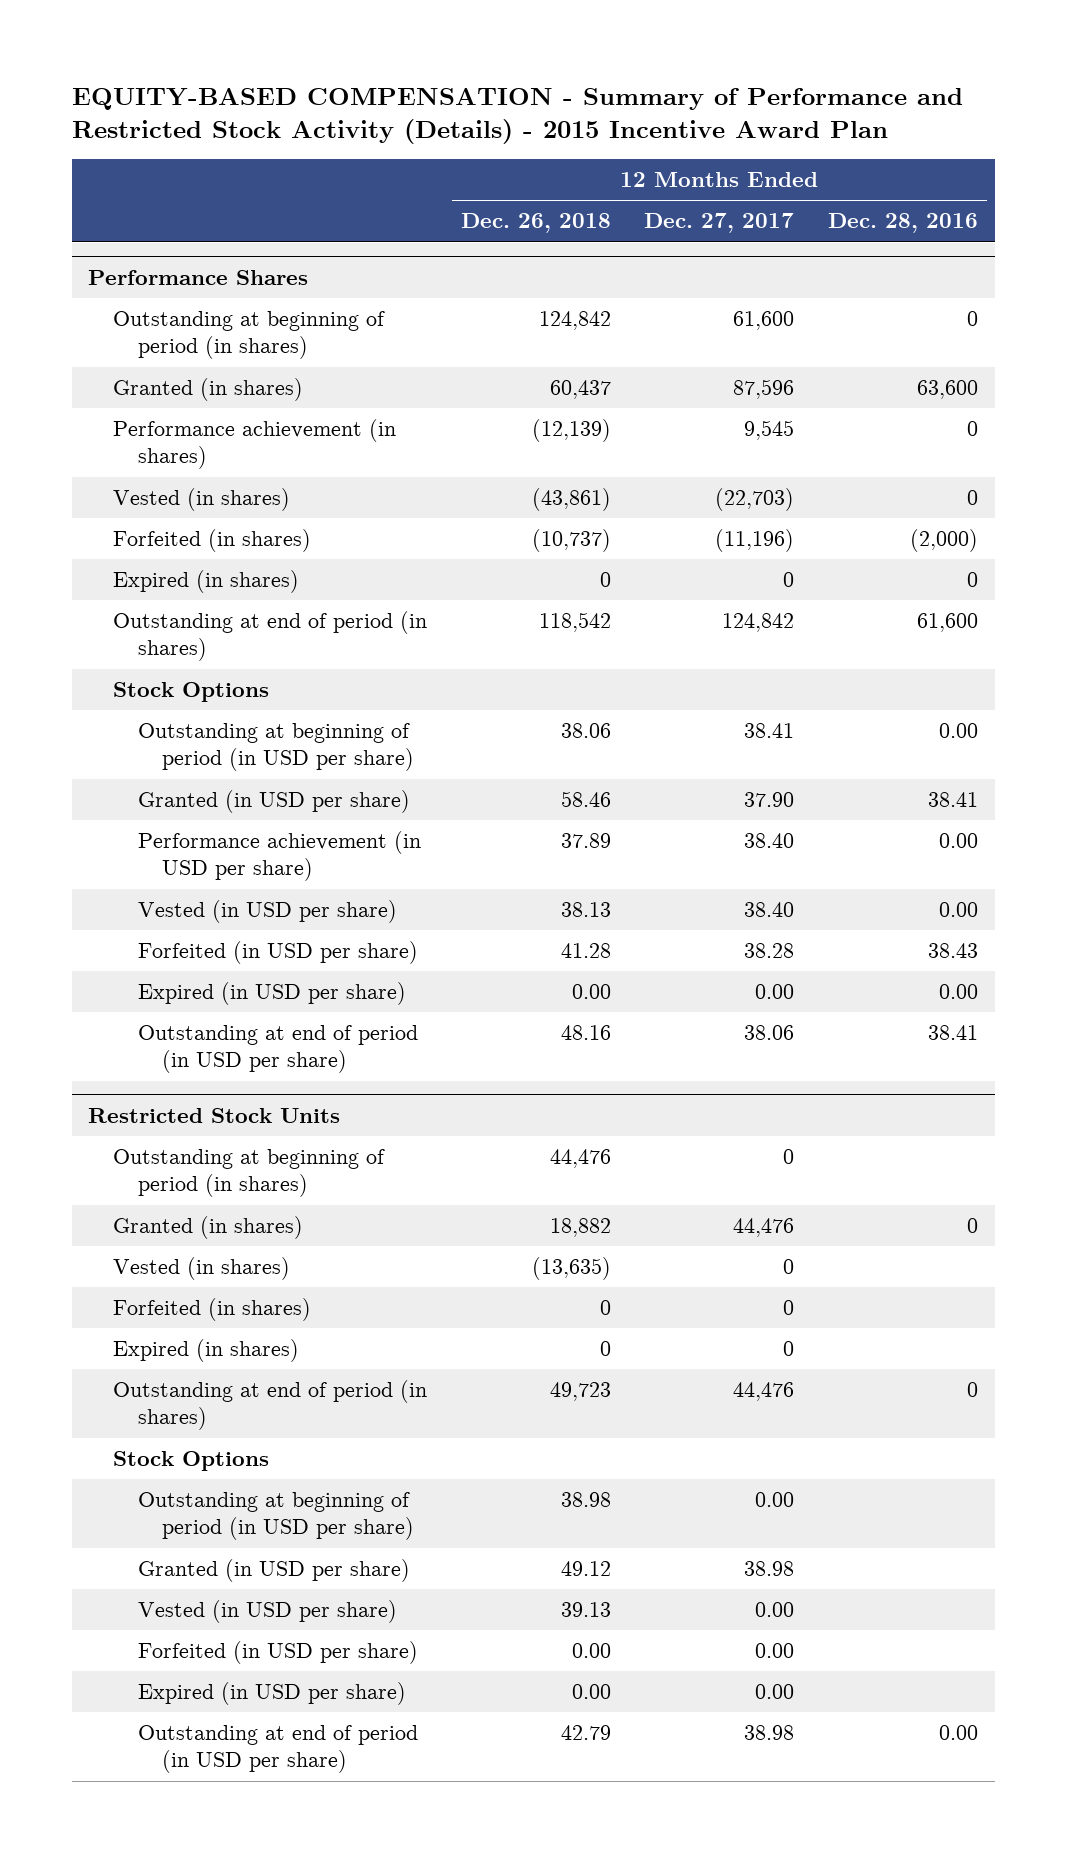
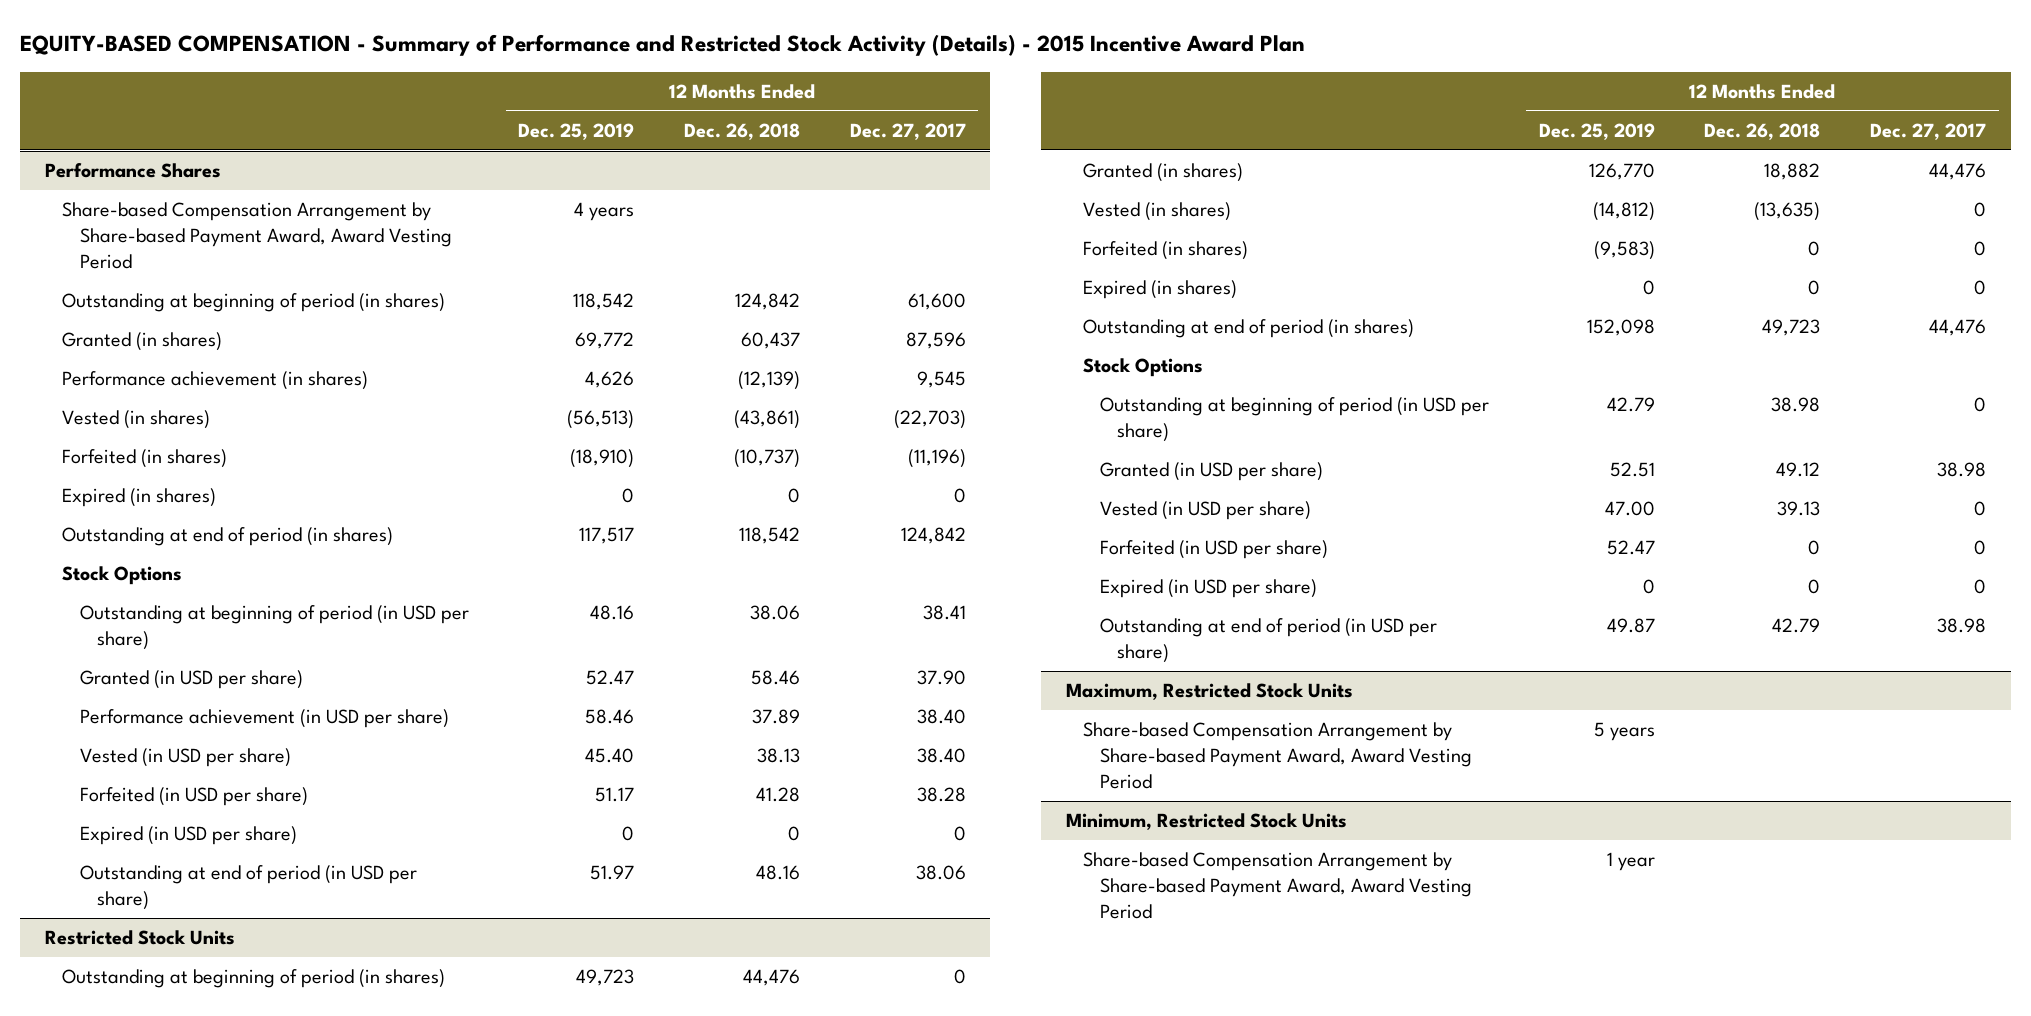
- | 12 Months Ended Dec. 26, 2018 | 12 Months Ended Dec. 27, 2017 | 12 Months Ended Dec. 28, 2016
+ | 12 Months Ended Dec. 25, 2019 | 12 Months Ended Dec. 26, 2018 | 12 Months Ended Dec. 27, 2017
@ Performance Shares
+ Share-based Compensation Arrangement by Share-based Payment Award, Award Vesting Period | 4 years | |
- Expired (in USD per share) | 0.00 | 0.00 | 0.00
+ Expired (in USD per share) | 0 | 0 | 0
@ Restricted Stock Units
- Outstanding at beginning of period (in USD per share) | 38.98 | 0.00 |
+ Outstanding at beginning of period (in USD per share) | 42.79 | 38.98 | 0
- Vested (in USD per share) | 39.13 | 0.00 |
- Forfeited (in USD per share) | 0.00 | 0.00 |
- Expired (in USD per share) | 0.00 | 0.00 |
+ Vested (in USD per share) | 47.00 | 39.13 | 0
+ Forfeited (in USD per share) | 52.47 | 0 | 0
+ Expired (in USD per share) | 0 | 0 | 0
+ Maximum, Restricted Stock Units
+ Share-based Compensation Arrangement by Share-based Payment Award, Award Vesting Period | 5 years | |
+ Minimum, Restricted Stock Units
+ Share-based Compensation Arrangement by Share-based Payment Award, Award Vesting Period | 1 year | |

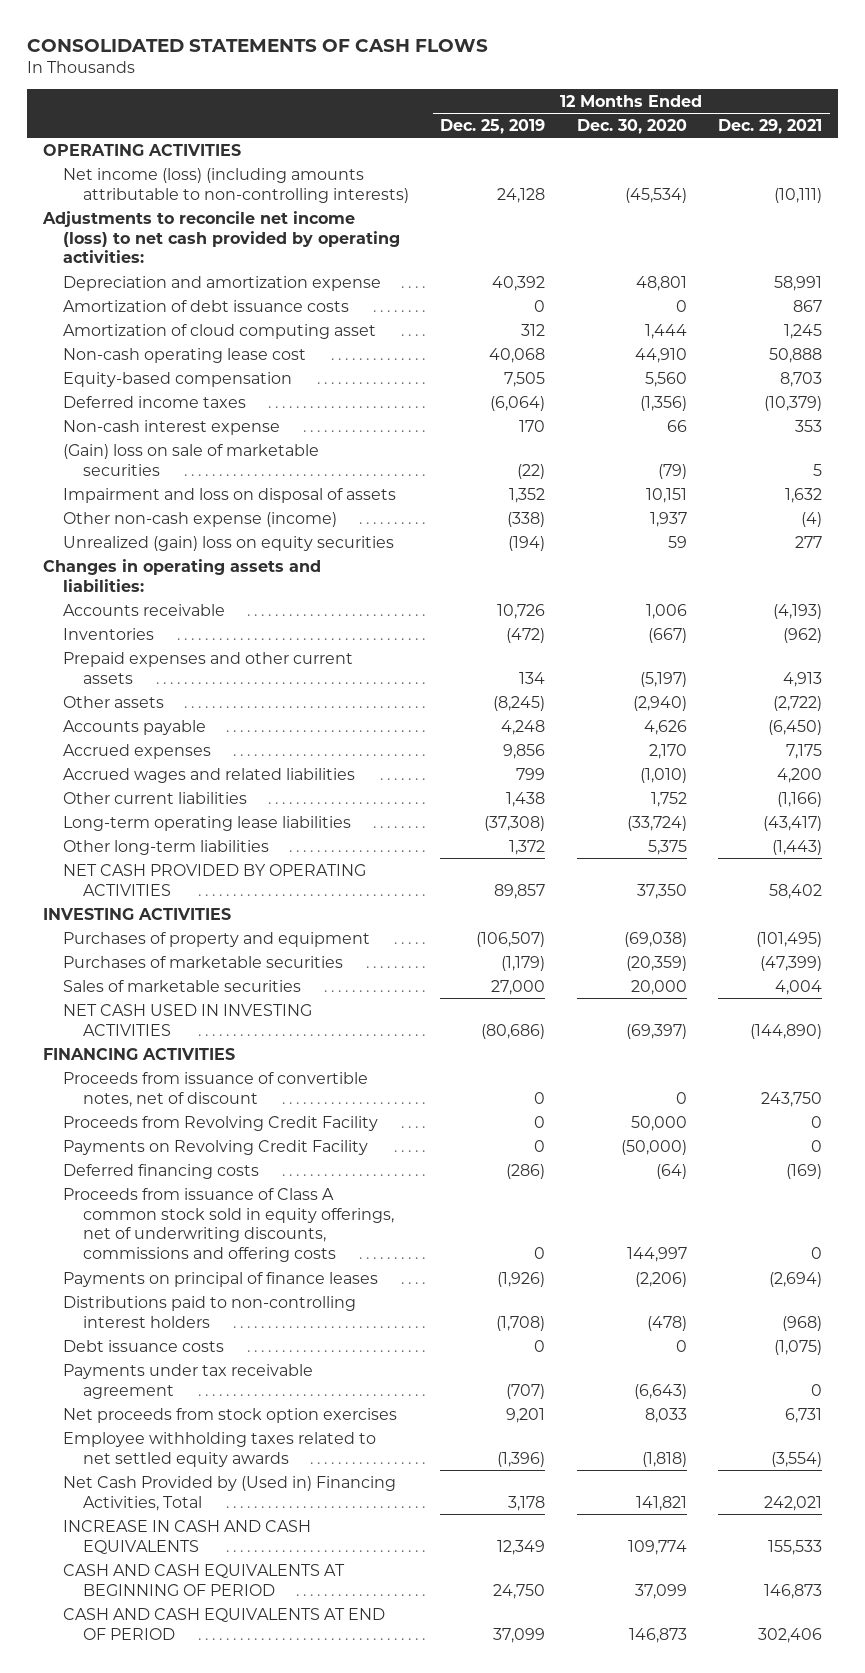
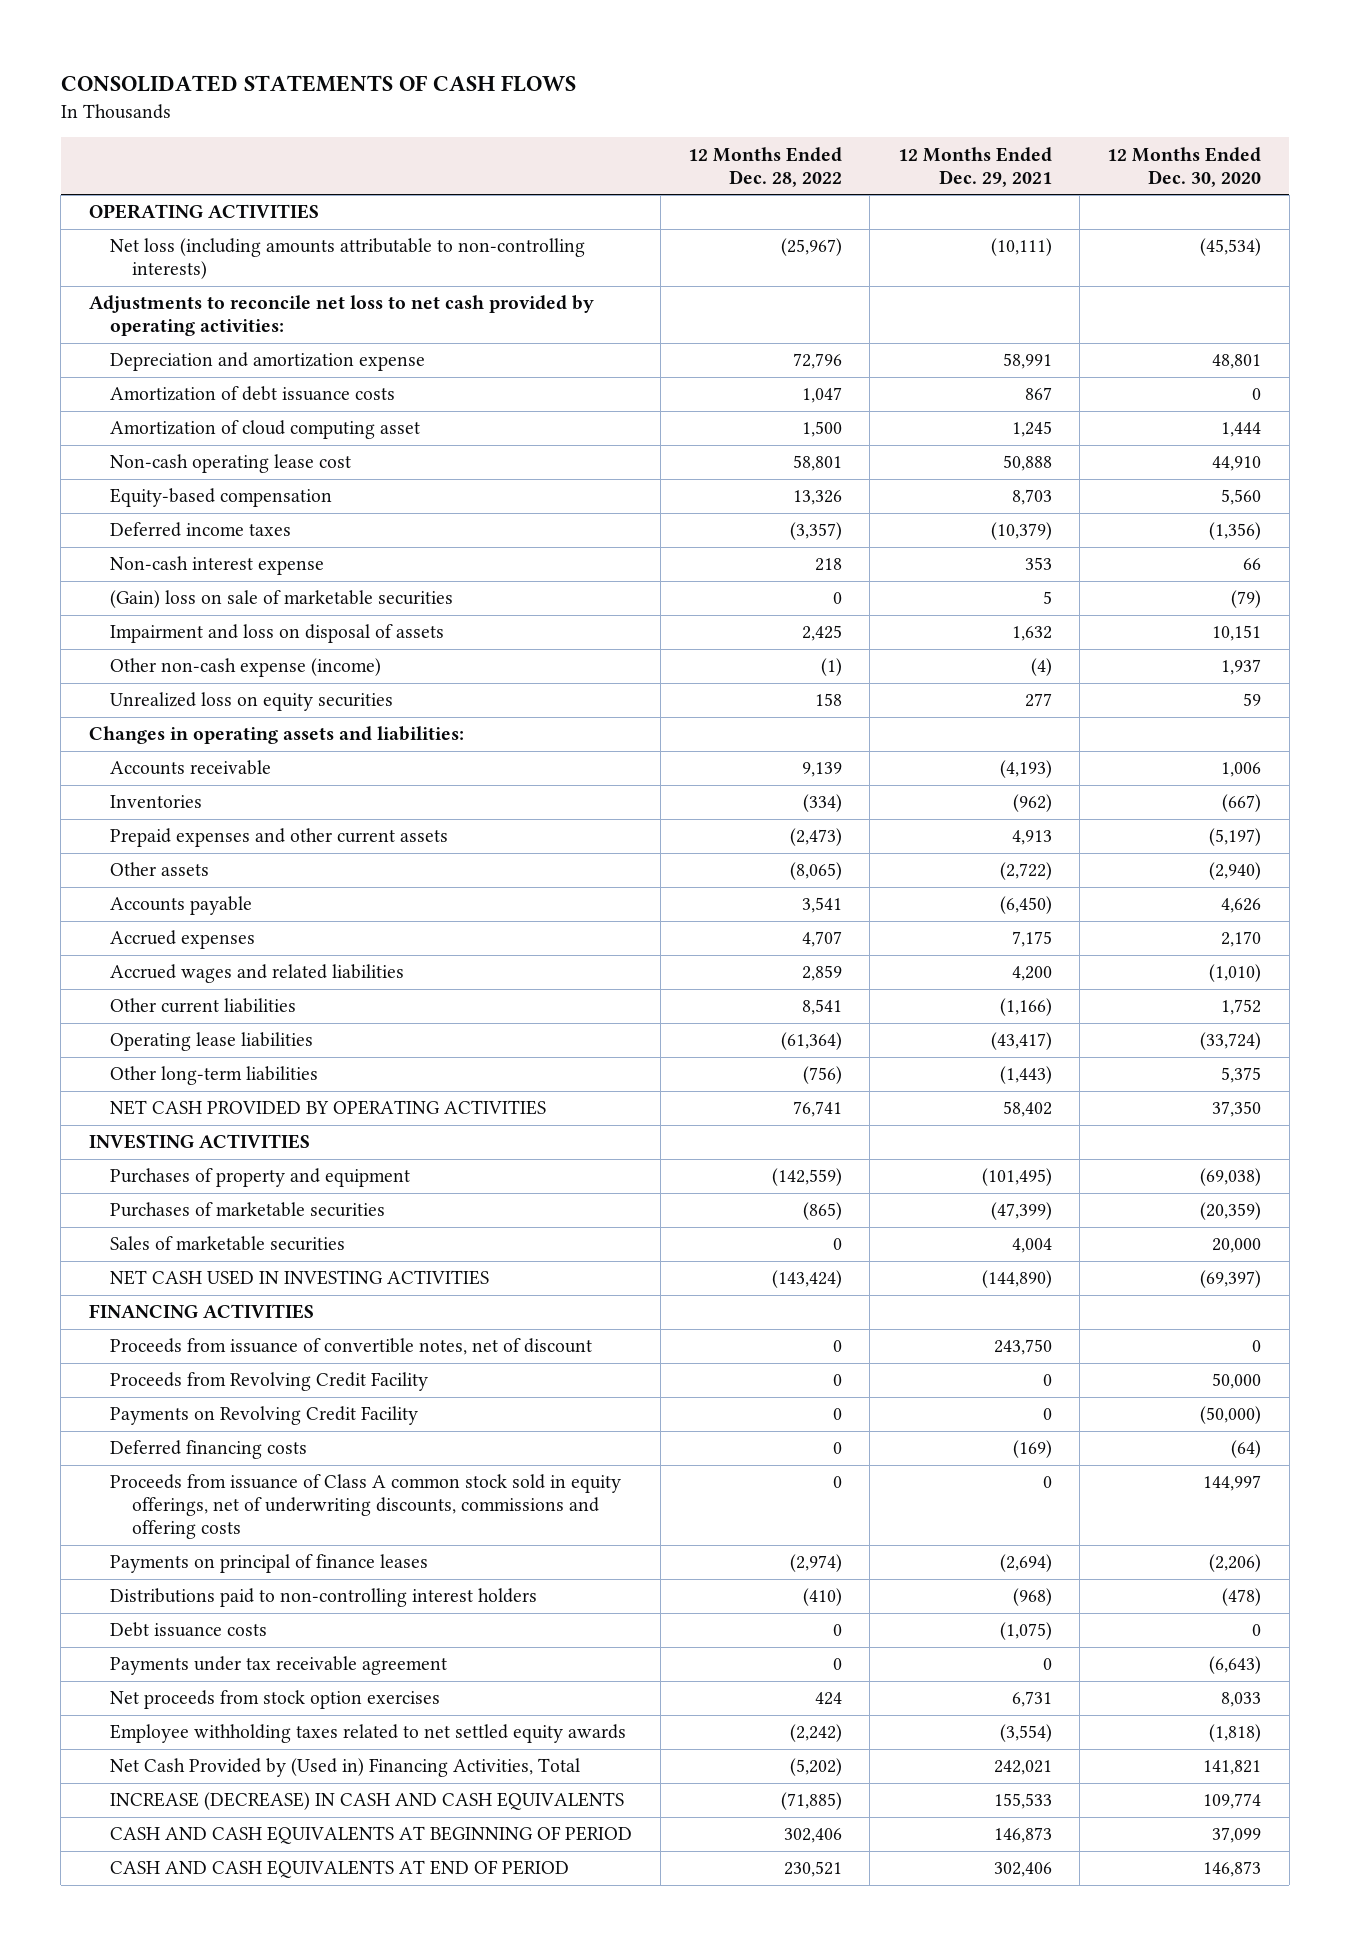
- | 12 Months Ended Dec. 25, 2019 | 12 Months Ended Dec. 30, 2020 | 12 Months Ended Dec. 29, 2021
+ | 12 Months Ended Dec. 28, 2022 | 12 Months Ended Dec. 29, 2021 | 12 Months Ended Dec. 30, 2020
- Net income (loss) (including amounts attributable to non-controlling interests) | 24,128 | (45,534) | (10,111)
- Adjustments to reconcile net income (loss) to net cash provided by operating activities:
+ Net loss (including amounts attributable to non-controlling interests) | (25,967) | (10,111) | (45,534)
+ Adjustments to reconcile net loss to net cash provided by operating activities:
- Unrealized (gain) loss on equity securities | (194) | 59 | 277
+ Unrealized loss on equity securities | 158 | 277 | 59
- Long-term operating lease liabilities | (37,308) | (33,724) | (43,417)
+ Operating lease liabilities | (61,364) | (43,417) | (33,724)
- INCREASE IN CASH AND CASH EQUIVALENTS | 12,349 | 109,774 | 155,533
+ INCREASE (DECREASE) IN CASH AND CASH EQUIVALENTS | (71,885) | 155,533 | 109,774

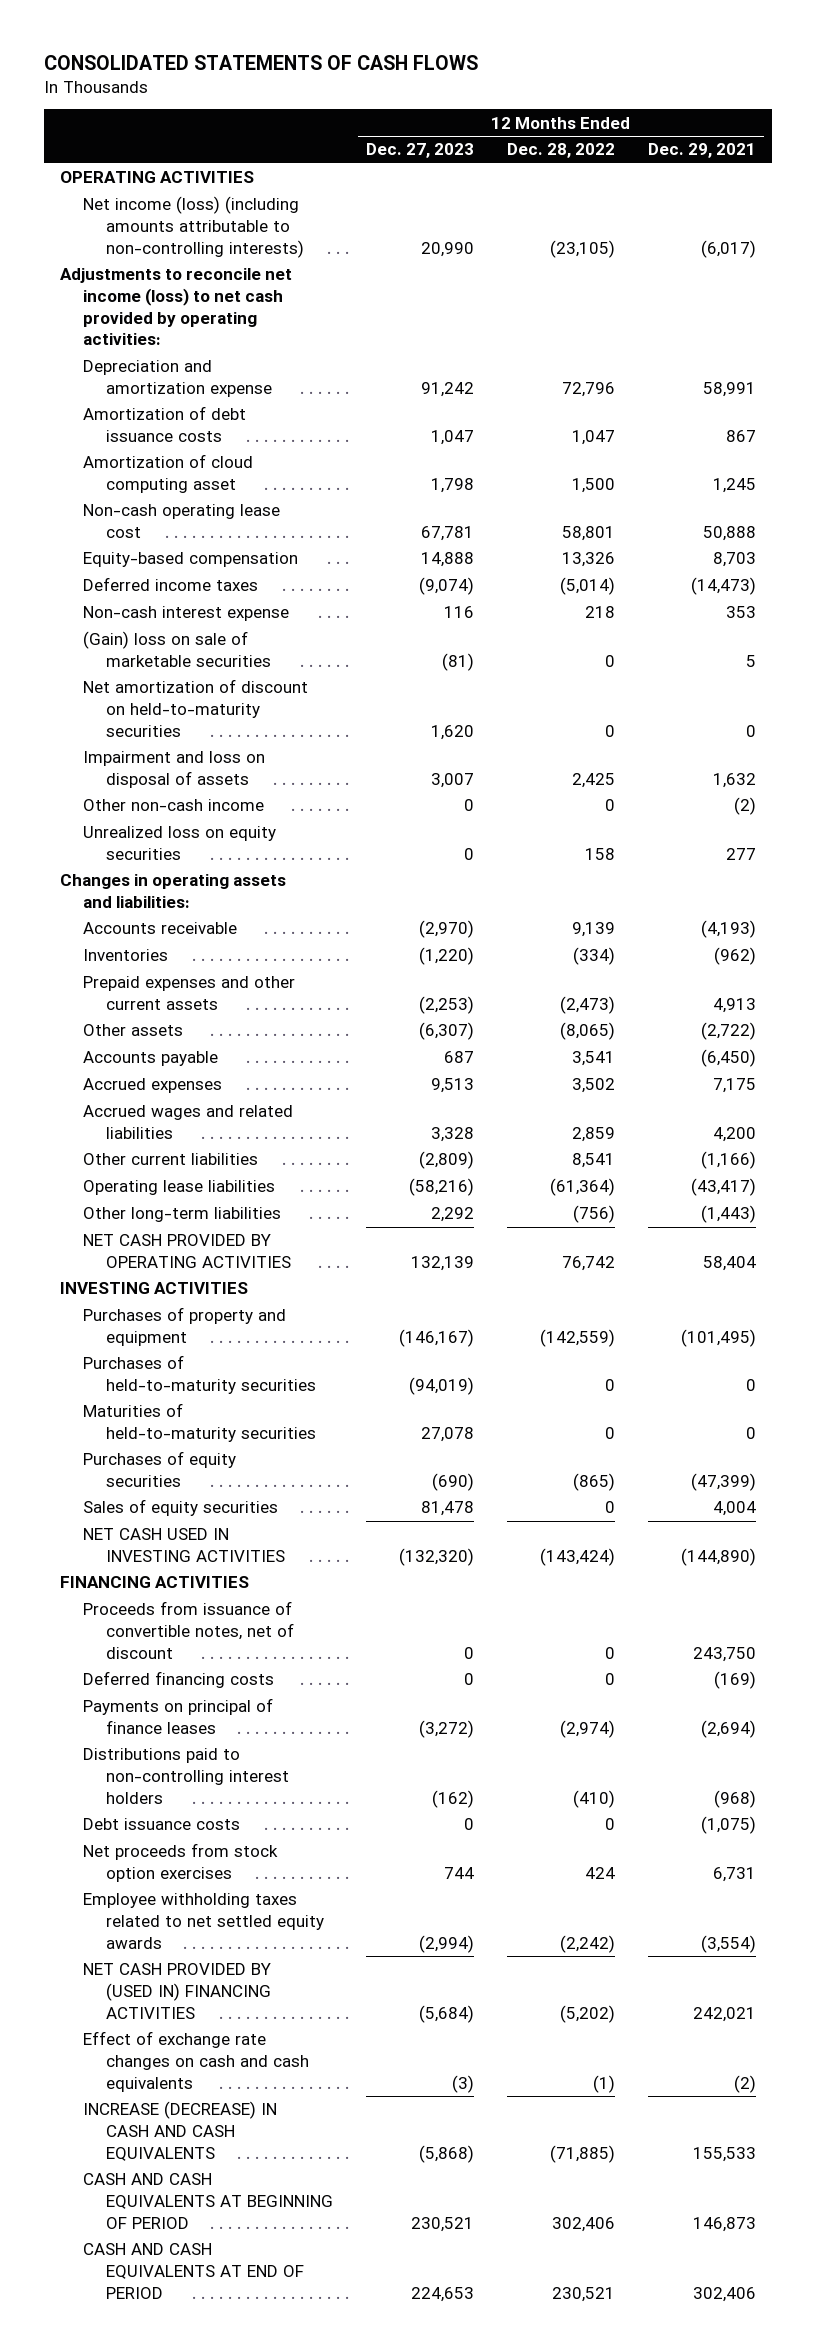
- | 12 Months Ended Dec. 28, 2022 | 12 Months Ended Dec. 29, 2021 | 12 Months Ended Dec. 30, 2020
+ | 12 Months Ended Dec. 27, 2023 | 12 Months Ended Dec. 28, 2022 | 12 Months Ended Dec. 29, 2021
- Net loss (including amounts attributable to non-controlling interests) | (25,967) | (10,111) | (45,534)
- Adjustments to reconcile net loss to net cash provided by operating activities:
+ Net income (loss) (including amounts attributable to non-controlling interests) | 20,990 | (23,105) | (6,017)
+ Adjustments to reconcile net income (loss) to net cash provided by operating activities:
- Deferred income taxes | (3,357) | (10,379) | (1,356)
+ Deferred income taxes | (9,074) | (5,014) | (14,473)
+ Net amortization of discount on held-to-maturity securities | 1,620 | 0 | 0
- Other non-cash expense (income) | (1) | (4) | 1,937
+ Other non-cash income | 0 | 0 | (2)
- Accrued expenses | 4,707 | 7,175 | 2,170
+ Accrued expenses | 9,513 | 3,502 | 7,175
- NET CASH PROVIDED BY OPERATING ACTIVITIES | 76,741 | 58,402 | 37,350
+ NET CASH PROVIDED BY OPERATING ACTIVITIES | 132,139 | 76,742 | 58,404
- Purchases of marketable securities | (865) | (47,399) | (20,359)
- Sales of marketable securities | 0 | 4,004 | 20,000
+ Purchases of held-to-maturity securities | (94,019) | 0 | 0
+ Maturities of held-to-maturity securities | 27,078 | 0 | 0
+ Purchases of equity securities | (690) | (865) | (47,399)
+ Sales of equity securities | 81,478 | 0 | 4,004
- Proceeds from Revolving Credit Facility | 0 | 0 | 50,000
- Payments on Revolving Credit Facility | 0 | 0 | (50,000)
- Proceeds from issuance of Class A common stock sold in equity offerings, net of underwriting discounts, commissions and offering costs | 0 | 0 | 144,997
- Payments under tax receivable agreement | 0 | 0 | (6,643)
- Net Cash Provided by (Used in) Financing Activities, Total | (5,202) | 242,021 | 141,821
+ NET CASH PROVIDED BY (USED IN) FINANCING ACTIVITIES | (5,684) | (5,202) | 242,021
+ Effect of exchange rate changes on cash and cash equivalents | (3) | (1) | (2)

